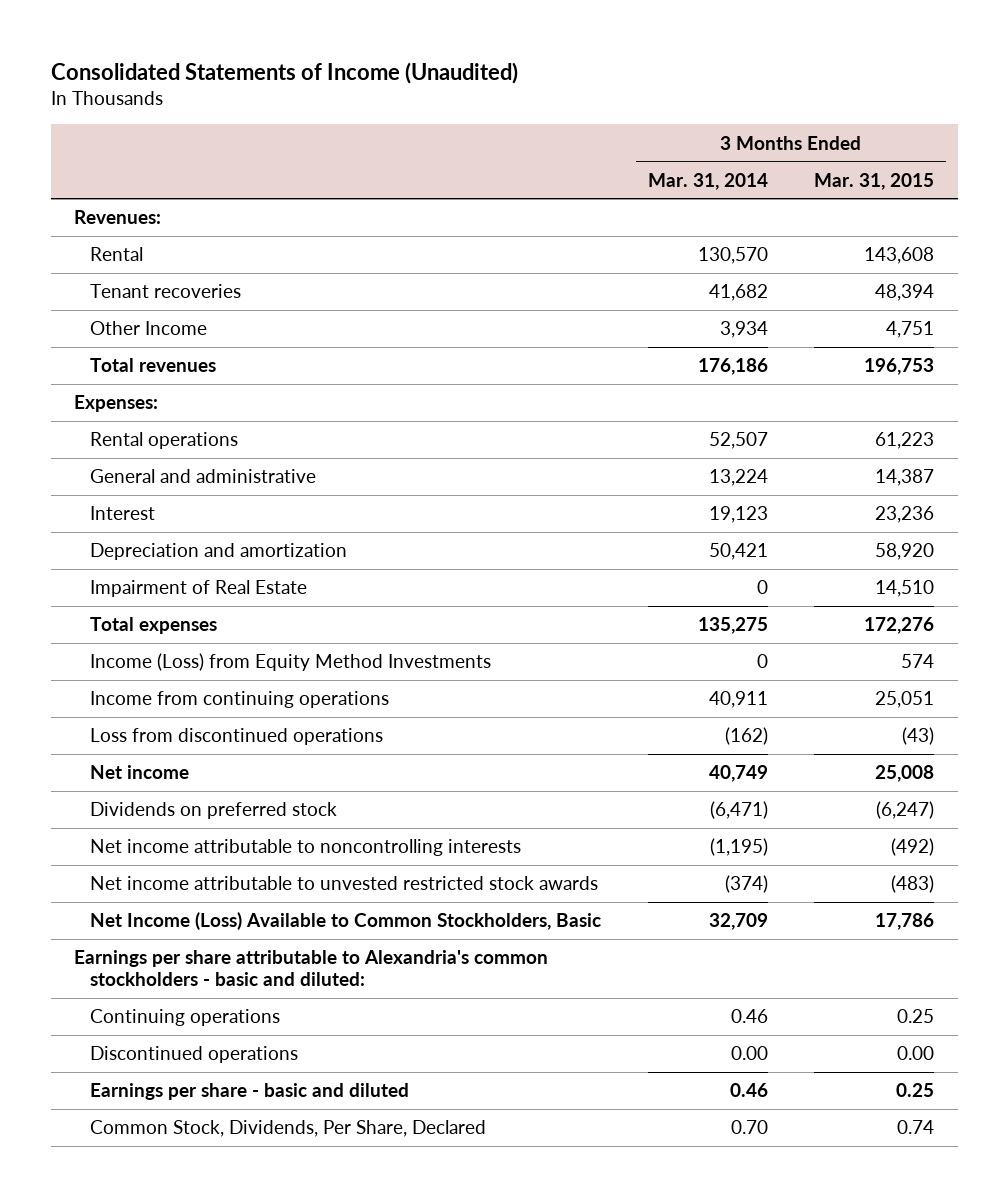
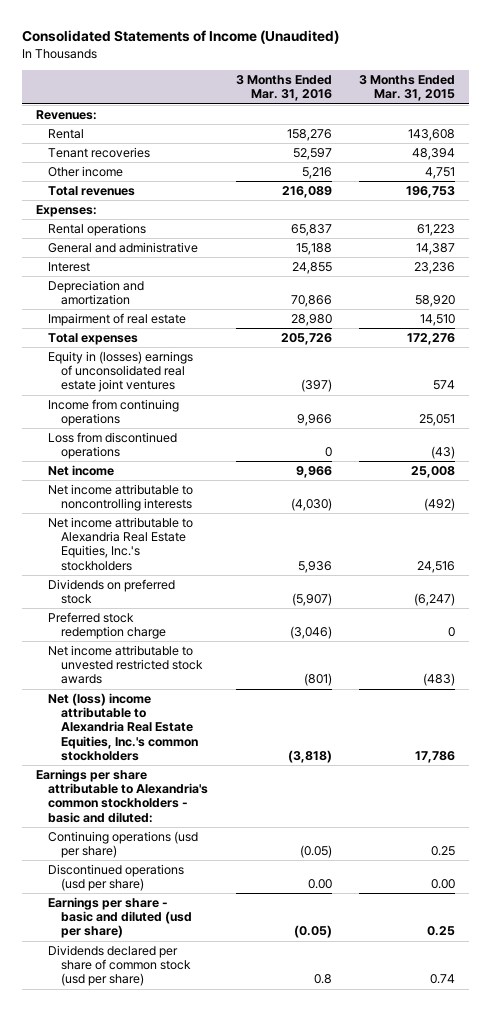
- | 3 Months Ended Mar. 31, 2014 | 3 Months Ended Mar. 31, 2015
+ | 3 Months Ended Mar. 31, 2016 | 3 Months Ended Mar. 31, 2015
- Other Income | 3,934 | 4,751
+ Other income | 5,216 | 4,751
- Impairment of Real Estate | 0 | 14,510
+ Impairment of real estate | 28,980 | 14,510
- Income (Loss) from Equity Method Investments | 0 | 574
+ Equity in (losses) earnings of unconsolidated real estate joint ventures | (397) | 574
+ Net income attributable to Alexandria Real Estate Equities, Inc.'s stockholders | 5,936 | 24,516
moved down: Dividends on preferred stock | (5,907) | (6,247)
+ Preferred stock redemption charge | (3,046) | 0
- Net Income (Loss) Available to Common Stockholders, Basic | 32,709 | 17,786
+ Net (loss) income attributable to Alexandria Real Estate Equities, Inc.'s common stockholders | (3,818) | 17,786
- Continuing operations | 0.46 | 0.25
- Discontinued operations | 0.00 | 0.00
- Earnings per share - basic and diluted | 0.46 | 0.25
- Common Stock, Dividends, Per Share, Declared | 0.70 | 0.74
+ Continuing operations (usd per share) | (0.05) | 0.25
+ Discontinued operations (usd per share) | 0.00 | 0.00
+ Earnings per share - basic and diluted (usd per share) | (0.05) | 0.25
+ Dividends declared per share of common stock (usd per share) | 0.8 | 0.74

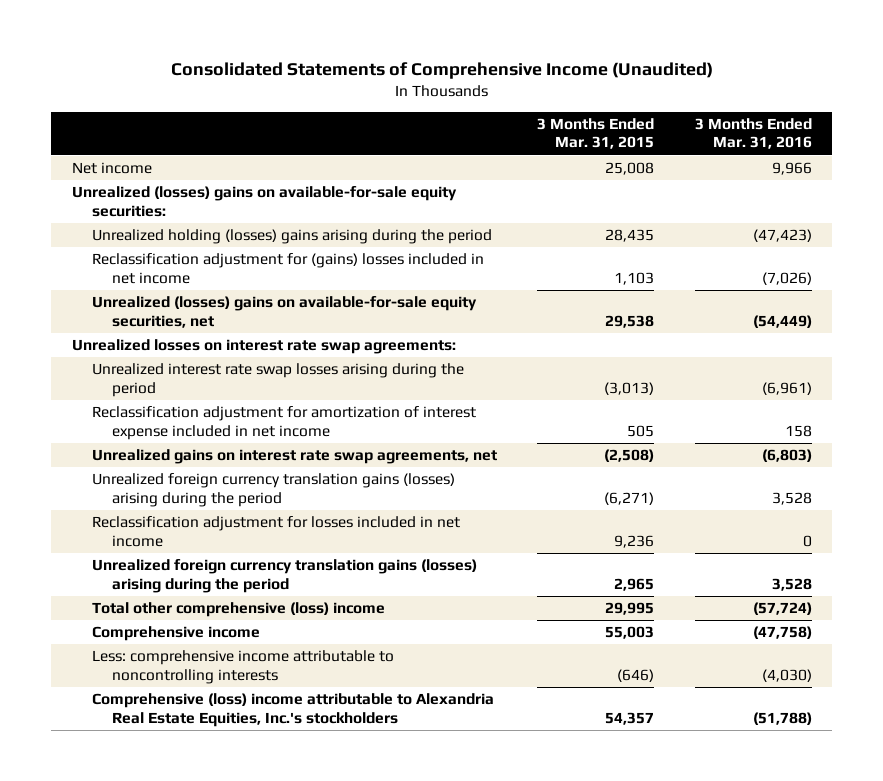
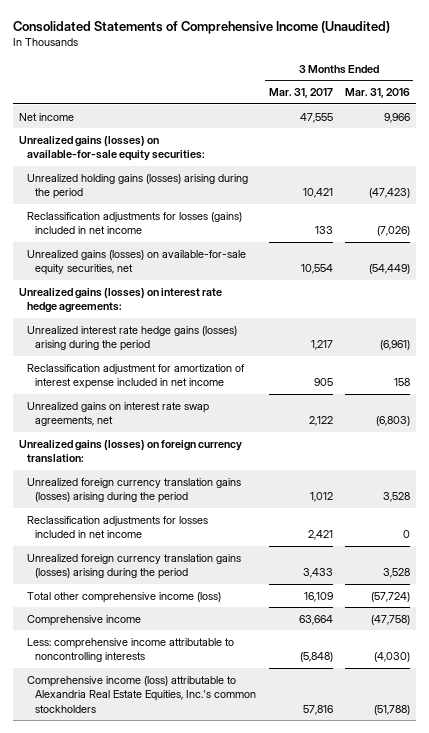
- | 3 Months Ended Mar. 31, 2015 | 3 Months Ended Mar. 31, 2016
+ | 3 Months Ended Mar. 31, 2017 | 3 Months Ended Mar. 31, 2016
- Unrealized (losses) gains on available-for-sale equity securities:
- Unrealized holding (losses) gains arising during the period | 28,435 | (47,423)
- Reclassification adjustment for (gains) losses included in net income | 1,103 | (7,026)
- Unrealized (losses) gains on available-for-sale equity securities, net | 29,538 | (54,449)
- Unrealized losses on interest rate swap agreements:
- Unrealized interest rate swap losses arising during the period | (3,013) | (6,961)
+ Unrealized gains (losses) on available-for-sale equity securities:
+ Unrealized holding gains (losses) arising during the period | 10,421 | (47,423)
+ Reclassification adjustments for losses (gains) included in net income | 133 | (7,026)
+ Unrealized gains (losses) on available-for-sale equity securities, net | 10,554 | (54,449)
+ Unrealized gains (losses) on interest rate hedge agreements:
+ Unrealized interest rate hedge gains (losses) arising during the period | 1,217 | (6,961)
+ Unrealized gains (losses) on foreign currency translation:
- Reclassification adjustment for losses included in net income | 9,236 | 0
+ Reclassification adjustments for losses included in net income | 2,421 | 0
- Total other comprehensive (loss) income | 29,995 | (57,724)
+ Total other comprehensive income (loss) | 16,109 | (57,724)
- Comprehensive (loss) income attributable to Alexandria Real Estate Equities, Inc.'s stockholders | 54,357 | (51,788)
+ Comprehensive income (loss) attributable to Alexandria Real Estate Equities, Inc.'s common stockholders | 57,816 | (51,788)

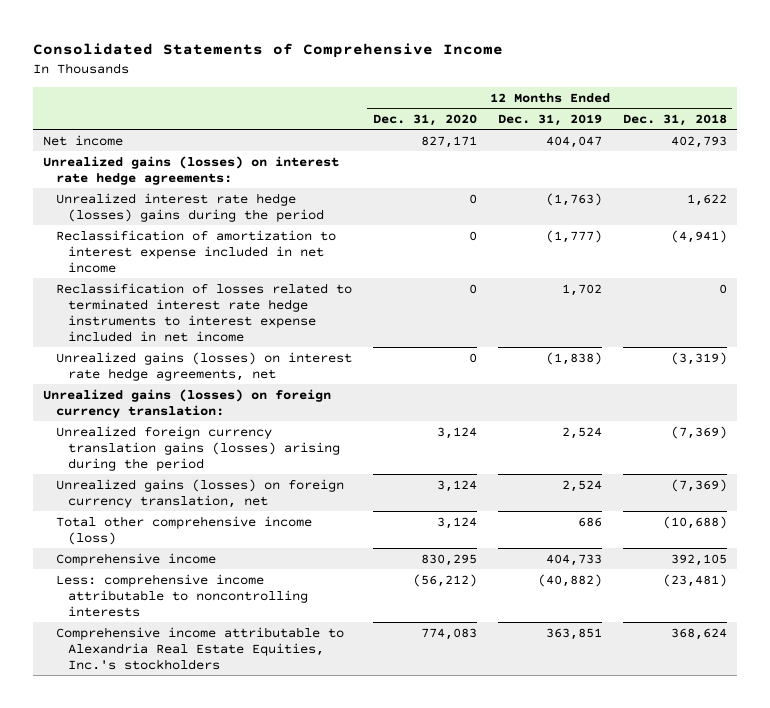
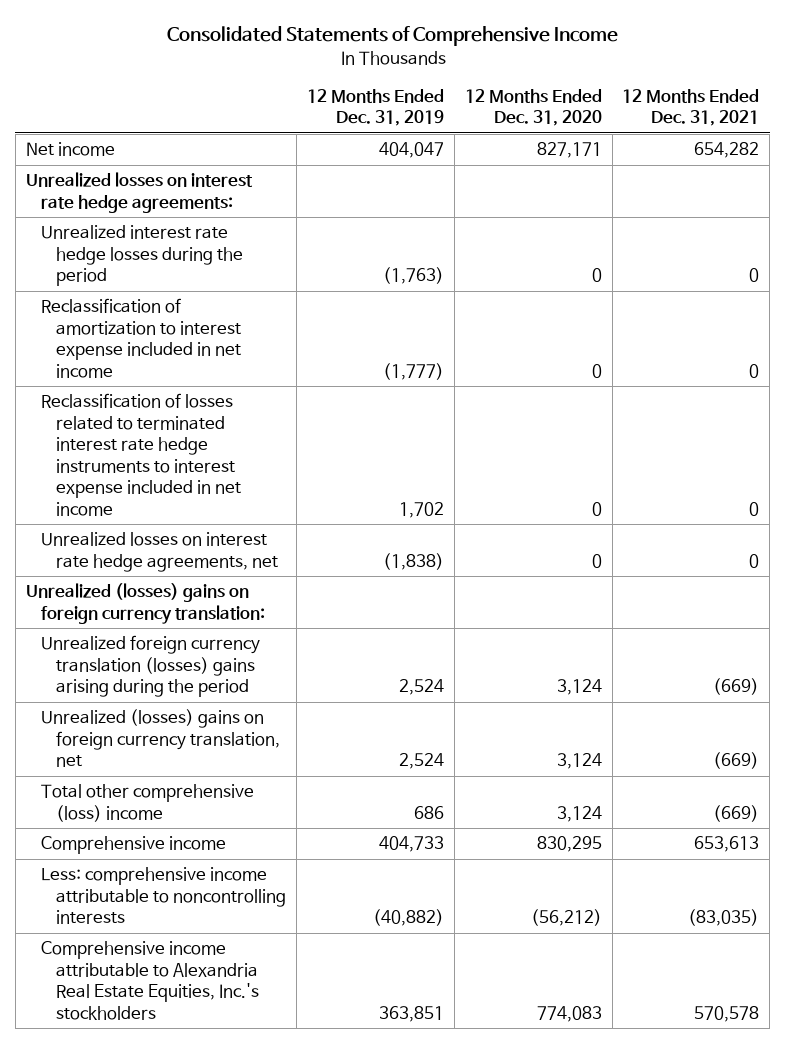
- | 12 Months Ended Dec. 31, 2020 | 12 Months Ended Dec. 31, 2019 | 12 Months Ended Dec. 31, 2018
+ | 12 Months Ended Dec. 31, 2019 | 12 Months Ended Dec. 31, 2020 | 12 Months Ended Dec. 31, 2021
- Unrealized gains (losses) on interest rate hedge agreements:
- Unrealized interest rate hedge (losses) gains during the period | 0 | (1,763) | 1,622
+ Unrealized losses on interest rate hedge agreements:
+ Unrealized interest rate hedge losses during the period | (1,763) | 0 | 0
- Unrealized gains (losses) on interest rate hedge agreements, net | 0 | (1,838) | (3,319)
- Unrealized gains (losses) on foreign currency translation:
- Unrealized foreign currency translation gains (losses) arising during the period | 3,124 | 2,524 | (7,369)
- Unrealized gains (losses) on foreign currency translation, net | 3,124 | 2,524 | (7,369)
- Total other comprehensive income (loss) | 3,124 | 686 | (10,688)
+ Unrealized losses on interest rate hedge agreements, net | (1,838) | 0 | 0
+ Unrealized (losses) gains on foreign currency translation:
+ Unrealized foreign currency translation (losses) gains arising during the period | 2,524 | 3,124 | (669)
+ Unrealized (losses) gains on foreign currency translation, net | 2,524 | 3,124 | (669)
+ Total other comprehensive (loss) income | 686 | 3,124 | (669)

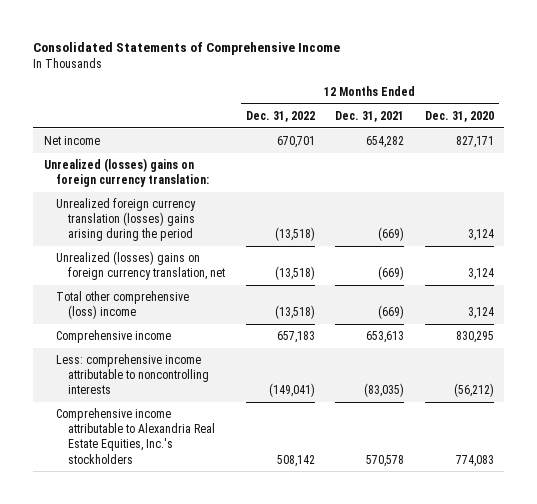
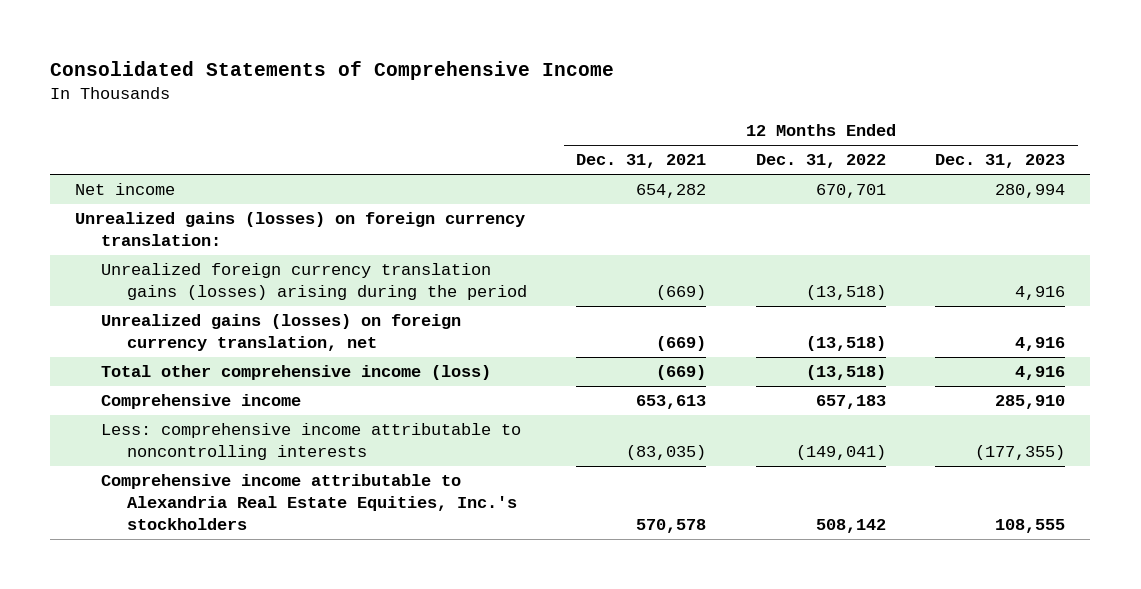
- | 12 Months Ended Dec. 31, 2022 | 12 Months Ended Dec. 31, 2021 | 12 Months Ended Dec. 31, 2020
+ | 12 Months Ended Dec. 31, 2021 | 12 Months Ended Dec. 31, 2022 | 12 Months Ended Dec. 31, 2023
- Unrealized (losses) gains on foreign currency translation:
- Unrealized foreign currency translation (losses) gains arising during the period | (13,518) | (669) | 3,124
- Unrealized (losses) gains on foreign currency translation, net | (13,518) | (669) | 3,124
- Total other comprehensive (loss) income | (13,518) | (669) | 3,124
+ Unrealized gains (losses) on foreign currency translation:
+ Unrealized foreign currency translation gains (losses) arising during the period | (669) | (13,518) | 4,916
+ Unrealized gains (losses) on foreign currency translation, net | (669) | (13,518) | 4,916
+ Total other comprehensive income (loss) | (669) | (13,518) | 4,916

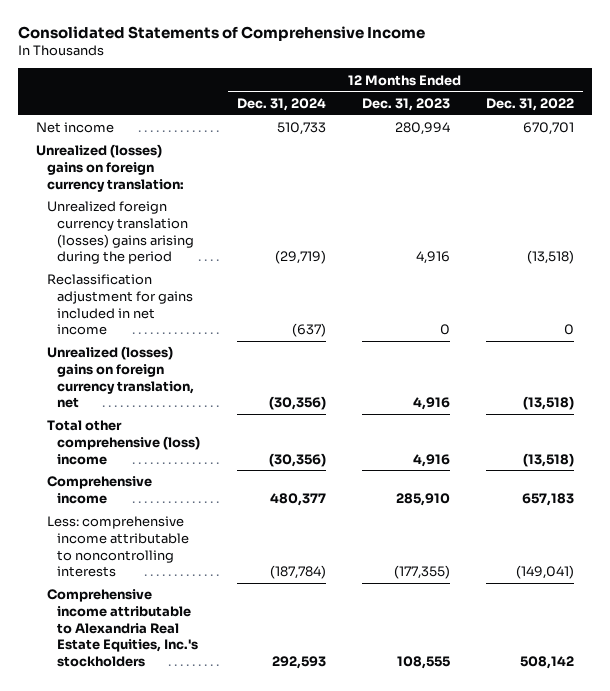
- | 12 Months Ended Dec. 31, 2021 | 12 Months Ended Dec. 31, 2022 | 12 Months Ended Dec. 31, 2023
+ | 12 Months Ended Dec. 31, 2024 | 12 Months Ended Dec. 31, 2023 | 12 Months Ended Dec. 31, 2022
- Unrealized gains (losses) on foreign currency translation:
- Unrealized foreign currency translation gains (losses) arising during the period | (669) | (13,518) | 4,916
- Unrealized gains (losses) on foreign currency translation, net | (669) | (13,518) | 4,916
- Total other comprehensive income (loss) | (669) | (13,518) | 4,916
+ Unrealized (losses) gains on foreign currency translation:
+ Unrealized foreign currency translation (losses) gains arising during the period | (29,719) | 4,916 | (13,518)
+ Reclassification adjustment for gains included in net income | (637) | 0 | 0
+ Unrealized (losses) gains on foreign currency translation, net | (30,356) | 4,916 | (13,518)
+ Total other comprehensive (loss) income | (30,356) | 4,916 | (13,518)

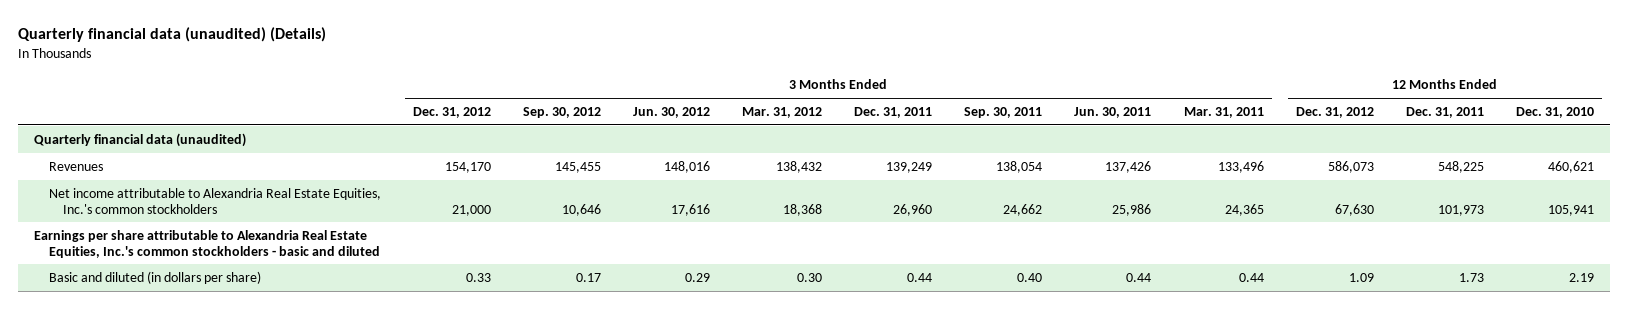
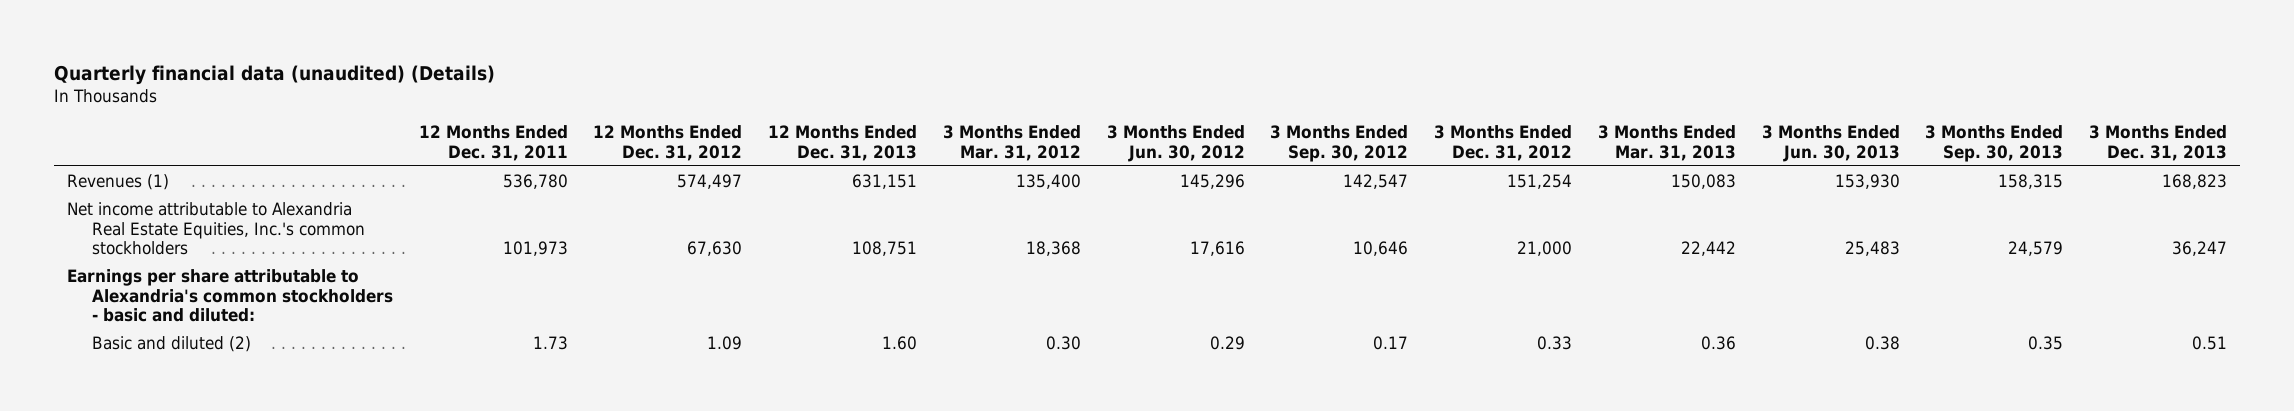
- | 3 Months Ended Dec. 31, 2012 | 3 Months Ended Sep. 30, 2012 | 3 Months Ended Jun. 30, 2012 | 3 Months Ended Mar. 31, 2012 | 3 Months Ended Dec. 31, 2011 | 3 Months Ended Sep. 30, 2011 | 3 Months Ended Jun. 30, 2011 | 3 Months Ended Mar. 31, 2011 | 12 Months Ended Dec. 31, 2012 | 12 Months Ended Dec. 31, 2011 | 12 Months Ended Dec. 31, 2010
+ | 12 Months Ended Dec. 31, 2011 | 12 Months Ended Dec. 31, 2012 | 12 Months Ended Dec. 31, 2013 | 3 Months Ended Mar. 31, 2012 | 3 Months Ended Jun. 30, 2012 | 3 Months Ended Sep. 30, 2012 | 3 Months Ended Dec. 31, 2012 | 3 Months Ended Mar. 31, 2013 | 3 Months Ended Jun. 30, 2013 | 3 Months Ended Sep. 30, 2013 | 3 Months Ended Dec. 31, 2013
- Quarterly financial data (unaudited)
- Revenues | 154,170 | 145,455 | 148,016 | 138,432 | 139,249 | 138,054 | 137,426 | 133,496 | 586,073 | 548,225 | 460,621
+ Revenues (1) | 536,780 | 574,497 | 631,151 | 135,400 | 145,296 | 142,547 | 151,254 | 150,083 | 153,930 | 158,315 | 168,823
- Earnings per share attributable to Alexandria Real Estate Equities, Inc.'s common stockholders - basic and diluted
- Basic and diluted (in dollars per share) | 0.33 | 0.17 | 0.29 | 0.30 | 0.44 | 0.40 | 0.44 | 0.44 | 1.09 | 1.73 | 2.19
+ Earnings per share attributable to Alexandria's common stockholders - basic and diluted:
+ Basic and diluted (2) | 1.73 | 1.09 | 1.60 | 0.30 | 0.29 | 0.17 | 0.33 | 0.36 | 0.38 | 0.35 | 0.51

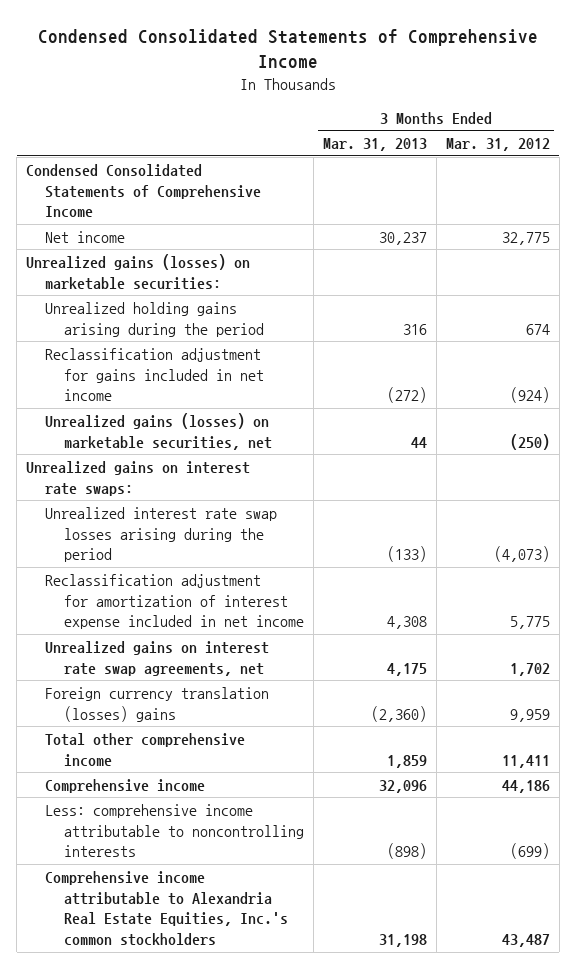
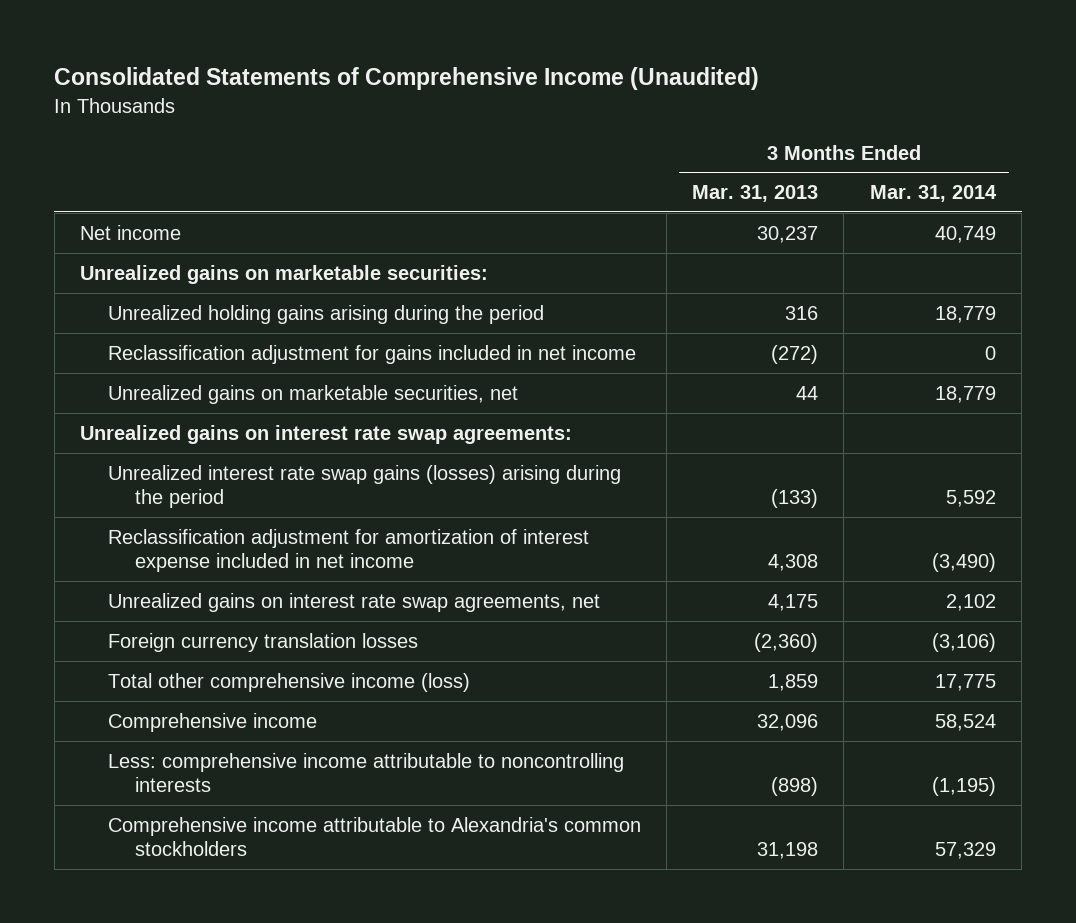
- Condensed Consolidated Statements of Comprehensive Income
+ Consolidated Statements of Comprehensive Income (Unaudited)
- | 3 Months Ended Mar. 31, 2013 | 3 Months Ended Mar. 31, 2012
+ | 3 Months Ended Mar. 31, 2013 | 3 Months Ended Mar. 31, 2014
- Condensed Consolidated Statements of Comprehensive Income
- Unrealized gains (losses) on marketable securities:
+ Unrealized gains on marketable securities:
- Unrealized gains (losses) on marketable securities, net | 44 | (250)
- Unrealized gains on interest rate swaps:
- Unrealized interest rate swap losses arising during the period | (133) | (4,073)
+ Unrealized gains on marketable securities, net | 44 | 18,779
+ Unrealized gains on interest rate swap agreements:
+ Unrealized interest rate swap gains (losses) arising during the period | (133) | 5,592
- Foreign currency translation (losses) gains | (2,360) | 9,959
- Total other comprehensive income | 1,859 | 11,411
+ Foreign currency translation losses | (2,360) | (3,106)
+ Total other comprehensive income (loss) | 1,859 | 17,775
- Comprehensive income attributable to Alexandria Real Estate Equities, Inc.'s common stockholders | 31,198 | 43,487
+ Comprehensive income attributable to Alexandria's common stockholders | 31,198 | 57,329

